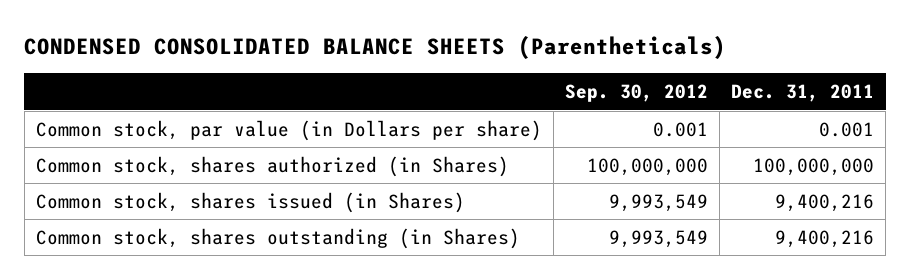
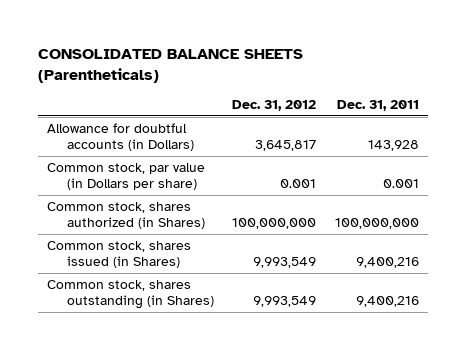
- CONDENSED CONSOLIDATED BALANCE SHEETS (Parentheticals)
+ CONSOLIDATED BALANCE SHEETS (Parentheticals)
- | Sep. 30, 2012 | Dec. 31, 2011
+ | Dec. 31, 2012 | Dec. 31, 2011
+ Allowance for doubtful accounts (in Dollars) | 3,645,817 | 143,928

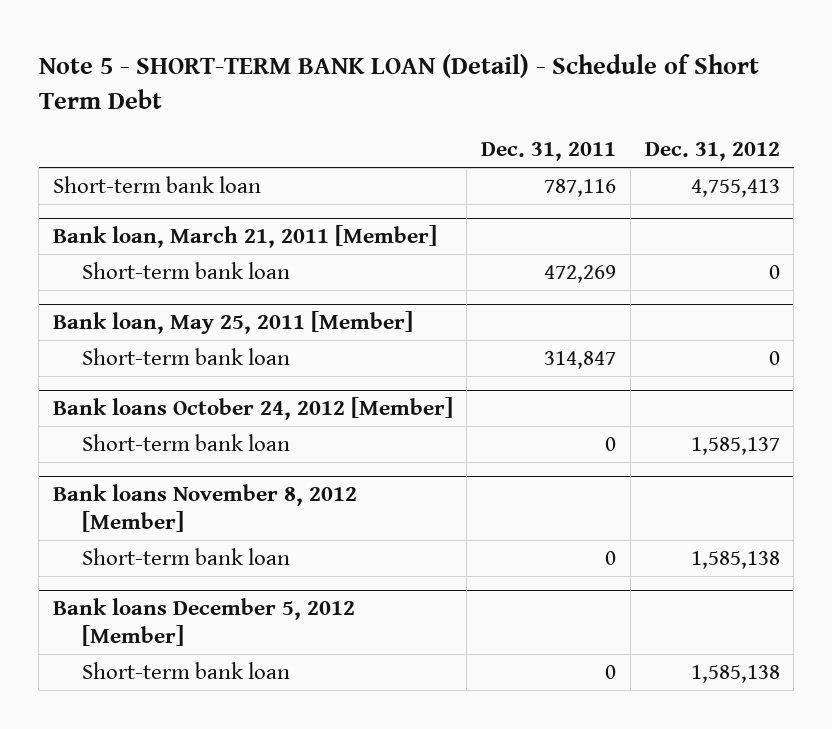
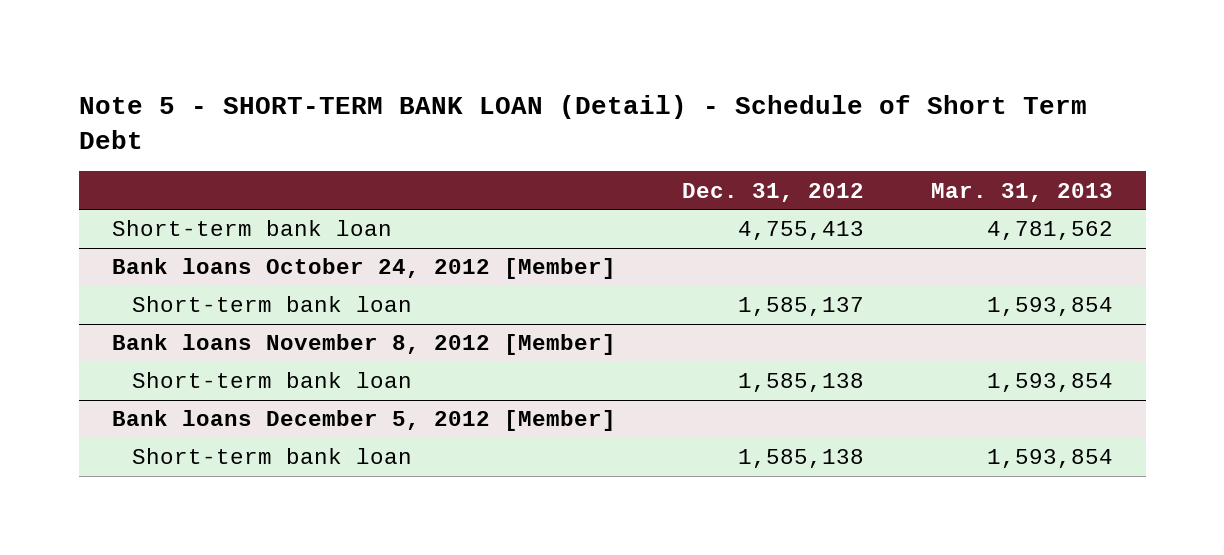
- | Dec. 31, 2011 | Dec. 31, 2012
+ | Dec. 31, 2012 | Mar. 31, 2013
- Bank loan, March 21, 2011 [Member]
- Short-term bank loan | 472,269 | 0
- Bank loan, May 25, 2011 [Member]
- Short-term bank loan | 314,847 | 0

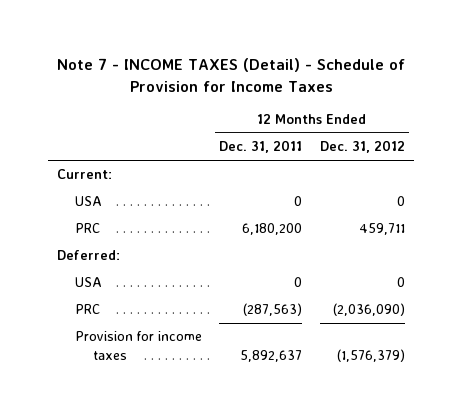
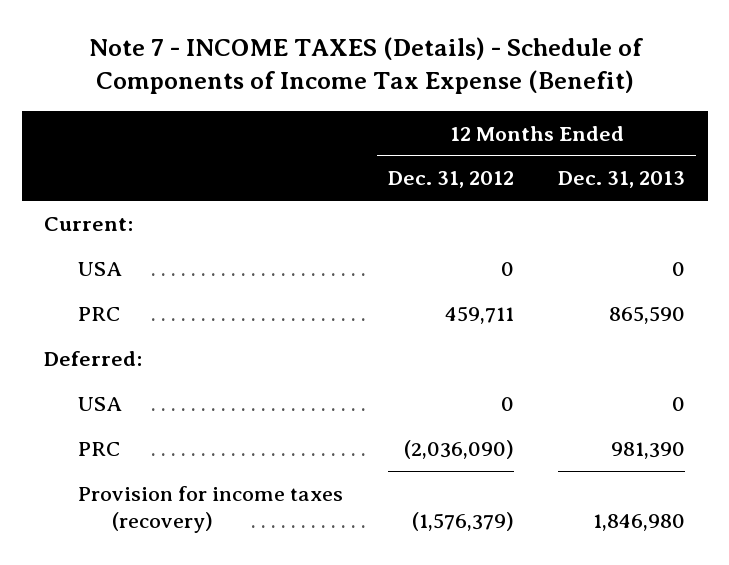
- Note 7 - INCOME TAXES (Detail) - Schedule of Provision for Income Taxes
+ Note 7 - INCOME TAXES (Details) - Schedule of Components of Income Tax Expense (Benefit)
- | 12 Months Ended Dec. 31, 2011 | 12 Months Ended Dec. 31, 2012
+ | 12 Months Ended Dec. 31, 2012 | 12 Months Ended Dec. 31, 2013
- Provision for income taxes | 5,892,637 | (1,576,379)
+ Provision for income taxes (recovery) | (1,576,379) | 1,846,980

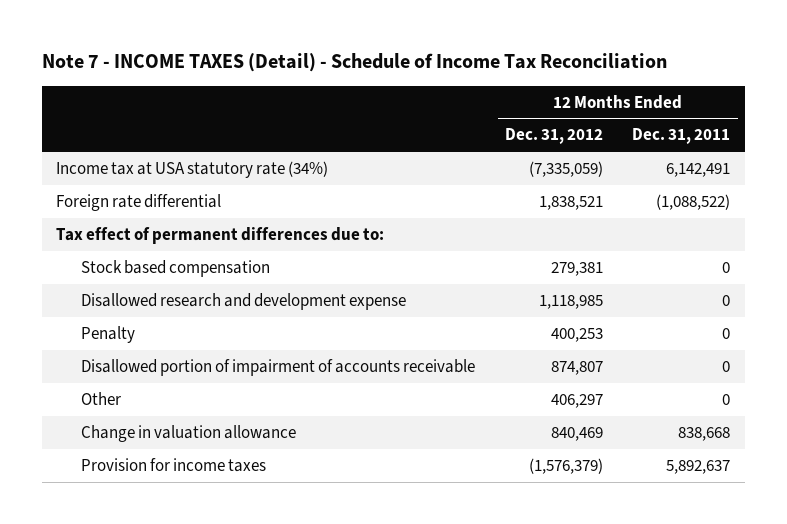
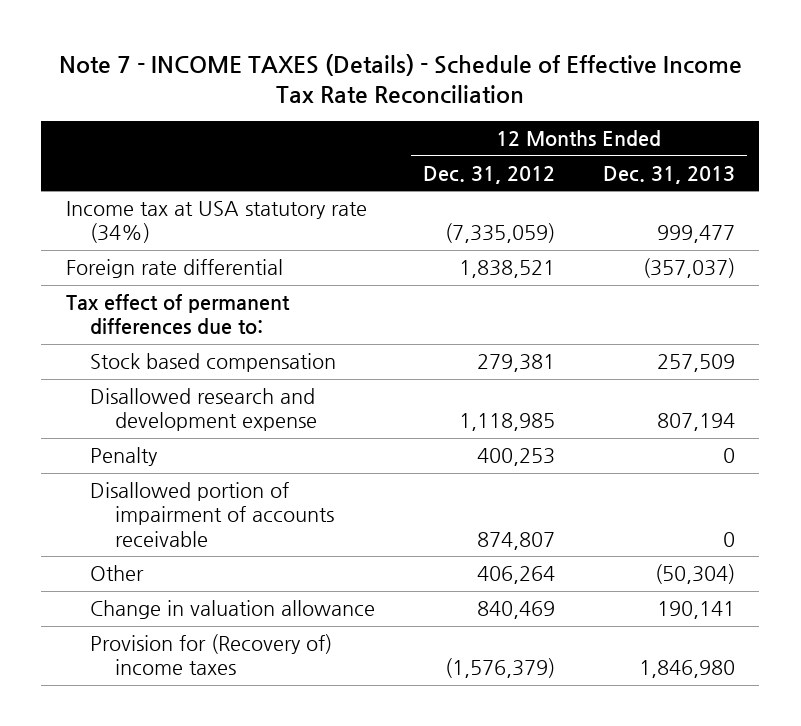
- Note 7 - INCOME TAXES (Detail) - Schedule of Income Tax Reconciliation
+ Note 7 - INCOME TAXES (Details) - Schedule of Effective Income Tax Rate Reconciliation
- | 12 Months Ended Dec. 31, 2012 | 12 Months Ended Dec. 31, 2011
+ | 12 Months Ended Dec. 31, 2012 | 12 Months Ended Dec. 31, 2013
- Other | 406,297 | 0
+ Other | 406,264 | (50,304)
- Provision for income taxes | (1,576,379) | 5,892,637
+ Provision for (Recovery of) income taxes | (1,576,379) | 1,846,980

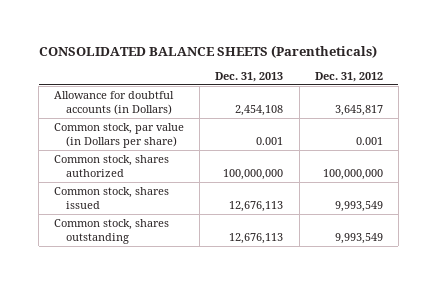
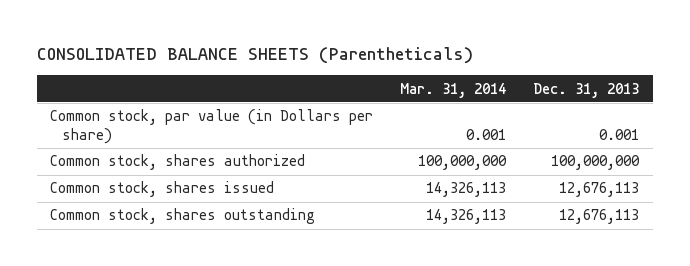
- | Dec. 31, 2013 | Dec. 31, 2012
+ | Mar. 31, 2014 | Dec. 31, 2013
- Allowance for doubtful accounts (in Dollars) | 2,454,108 | 3,645,817

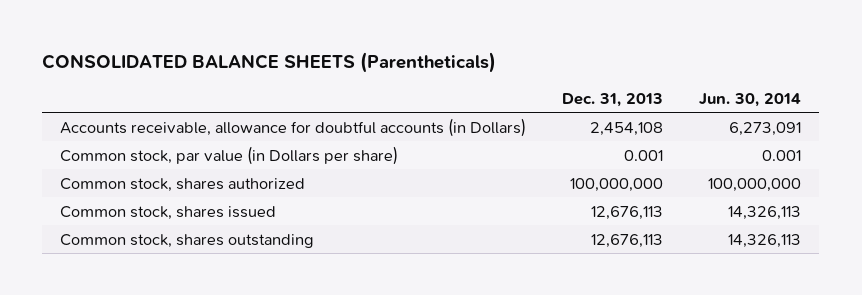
- | Mar. 31, 2014 | Dec. 31, 2013
+ | Dec. 31, 2013 | Jun. 30, 2014
+ Accounts receivable, allowance for doubtful accounts (in Dollars) | 2,454,108 | 6,273,091

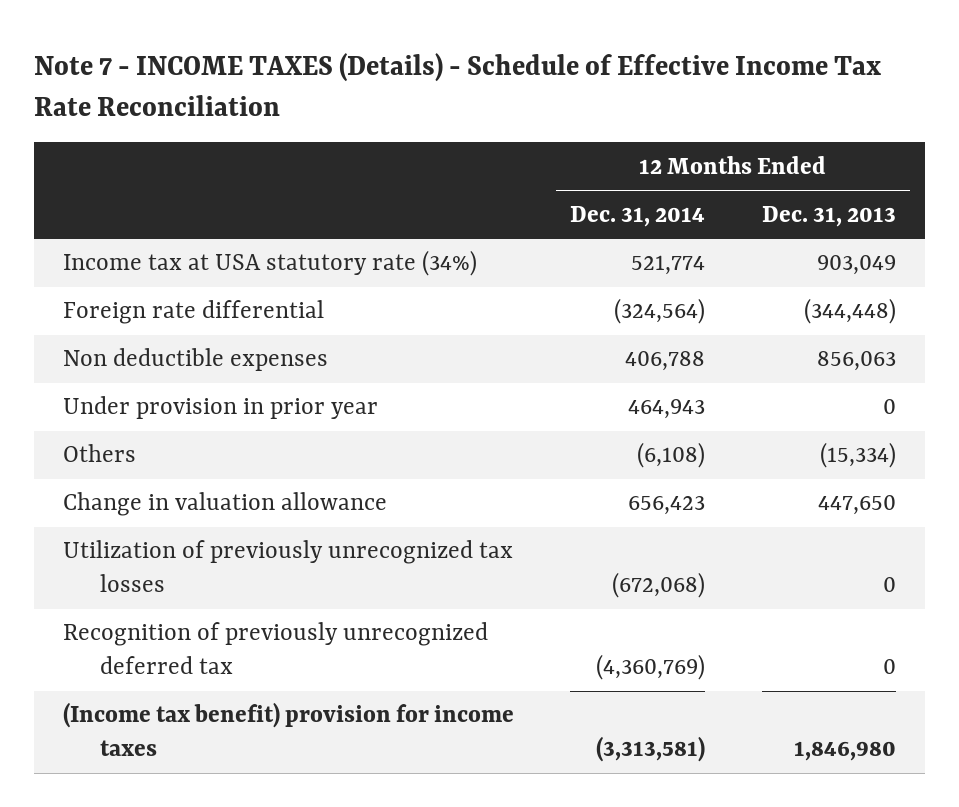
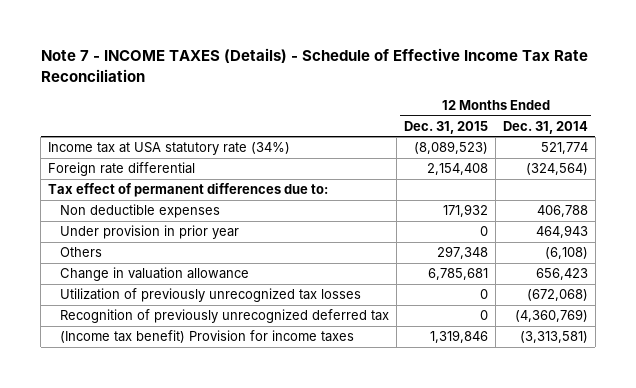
- | 12 Months Ended Dec. 31, 2014 | 12 Months Ended Dec. 31, 2013
+ | 12 Months Ended Dec. 31, 2015 | 12 Months Ended Dec. 31, 2014
+ Tax effect of permanent differences due to:
- (Income tax benefit) provision for income taxes | (3,313,581) | 1,846,980
+ (Income tax benefit) Provision for income taxes | 1,319,846 | (3,313,581)

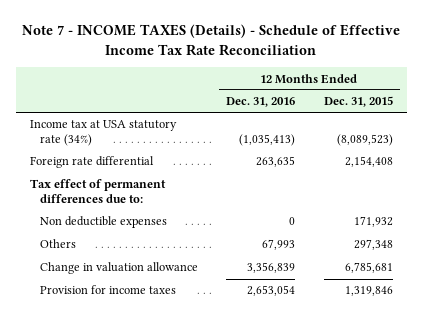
- | 12 Months Ended Dec. 31, 2015 | 12 Months Ended Dec. 31, 2014
+ | 12 Months Ended Dec. 31, 2016 | 12 Months Ended Dec. 31, 2015
- Under provision in prior year | 0 | 464,943
- Utilization of previously unrecognized tax losses | 0 | (672,068)
- Recognition of previously unrecognized deferred tax | 0 | (4,360,769)
- (Income tax benefit) Provision for income taxes | 1,319,846 | (3,313,581)
+ Provision for income taxes | 2,653,054 | 1,319,846

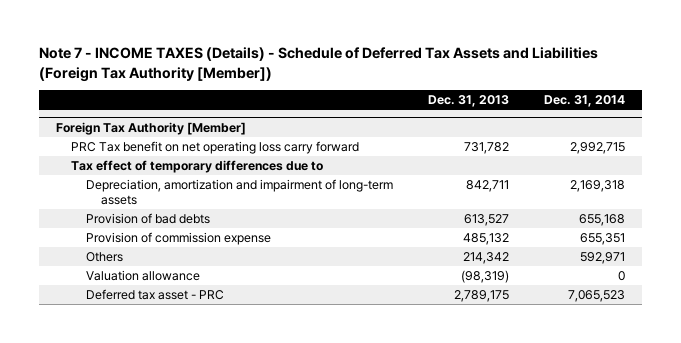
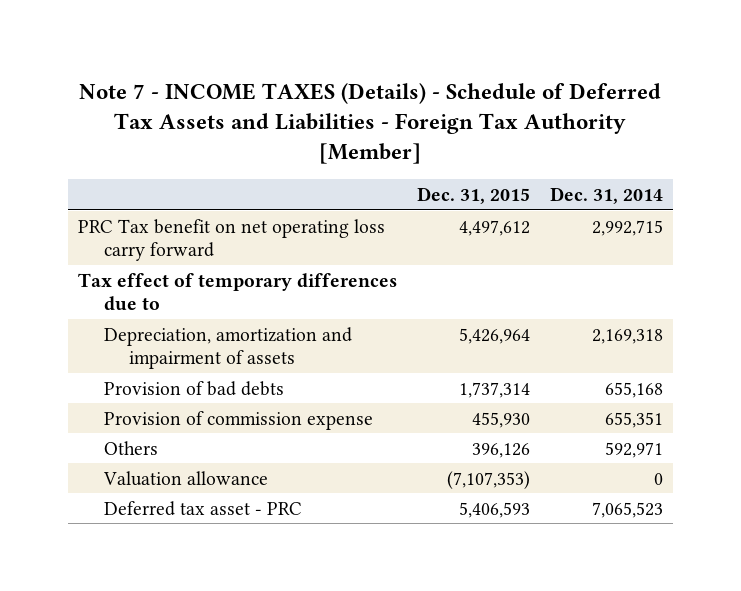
- Note 7 - INCOME TAXES (Details) - Schedule of Deferred Tax Assets and Liabilities (Foreign Tax Authority [Member])
+ Note 7 - INCOME TAXES (Details) - Schedule of Deferred Tax Assets and Liabilities - Foreign Tax Authority [Member]
- | Dec. 31, 2013 | Dec. 31, 2014
+ | Dec. 31, 2015 | Dec. 31, 2014
- Foreign Tax Authority [Member]
- Depreciation, amortization and impairment of long-term assets | 842,711 | 2,169,318
+ Depreciation, amortization and impairment of assets | 5,426,964 | 2,169,318

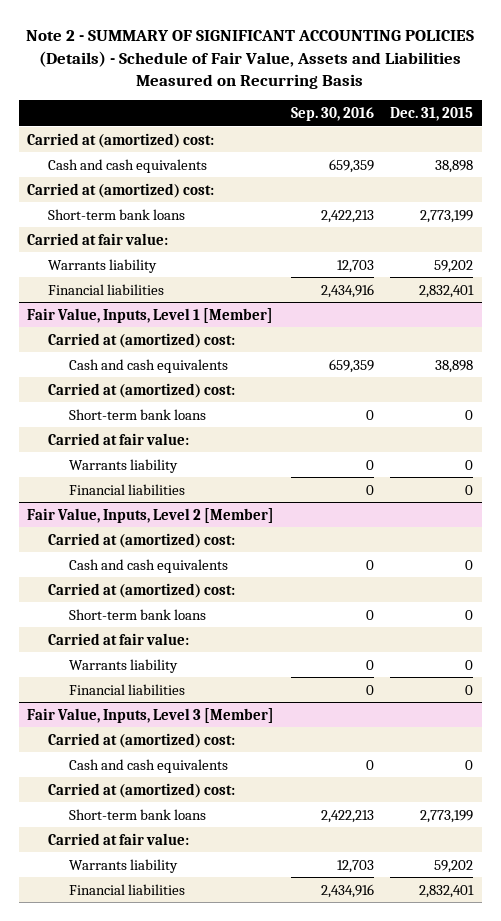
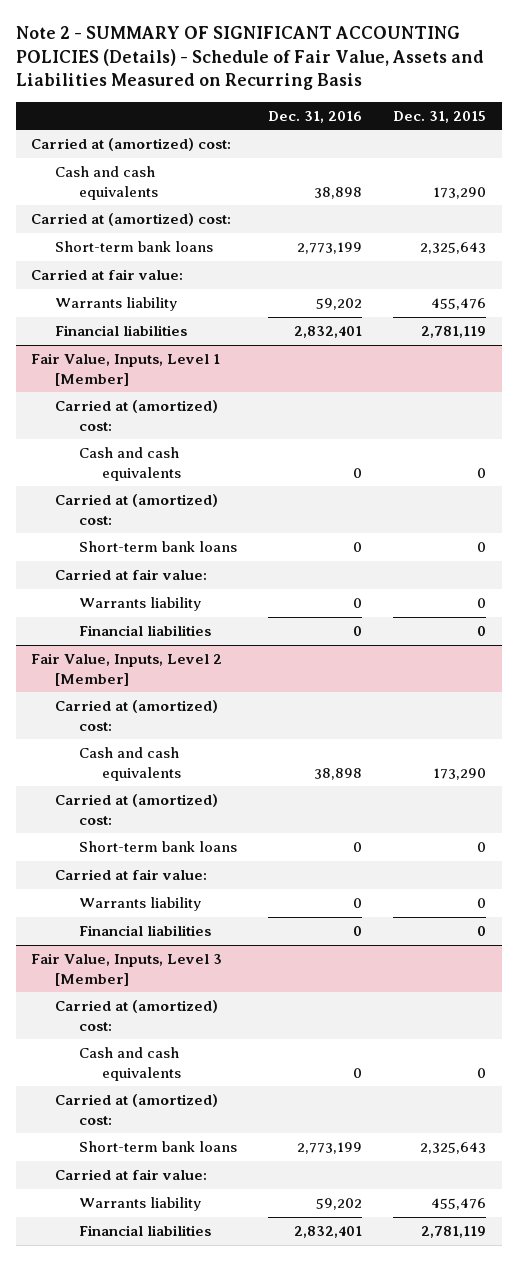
- | Sep. 30, 2016 | Dec. 31, 2015
+ | Dec. 31, 2016 | Dec. 31, 2015
- Cash and cash equivalents | 659,359 | 38,898
+ Cash and cash equivalents | 38,898 | 173,290
- Short-term bank loans | 2,422,213 | 2,773,199
+ Short-term bank loans | 2,773,199 | 2,325,643
- Warrants liability | 12,703 | 59,202
- Financial liabilities | 2,434,916 | 2,832,401
+ Warrants liability | 59,202 | 455,476
+ Financial liabilities | 2,832,401 | 2,781,119
@ Fair Value, Inputs, Level 1 [Member]
- Cash and cash equivalents | 659,359 | 38,898
+ Cash and cash equivalents | 0 | 0
@ Fair Value, Inputs, Level 2 [Member]
- Cash and cash equivalents | 0 | 0
+ Cash and cash equivalents | 38,898 | 173,290
@ Fair Value, Inputs, Level 3 [Member]
- Short-term bank loans | 2,422,213 | 2,773,199
+ Short-term bank loans | 2,773,199 | 2,325,643
- Warrants liability | 12,703 | 59,202
- Financial liabilities | 2,434,916 | 2,832,401
+ Warrants liability | 59,202 | 455,476
+ Financial liabilities | 2,832,401 | 2,781,119

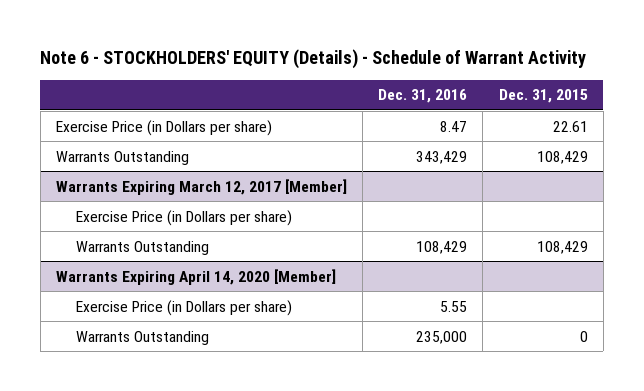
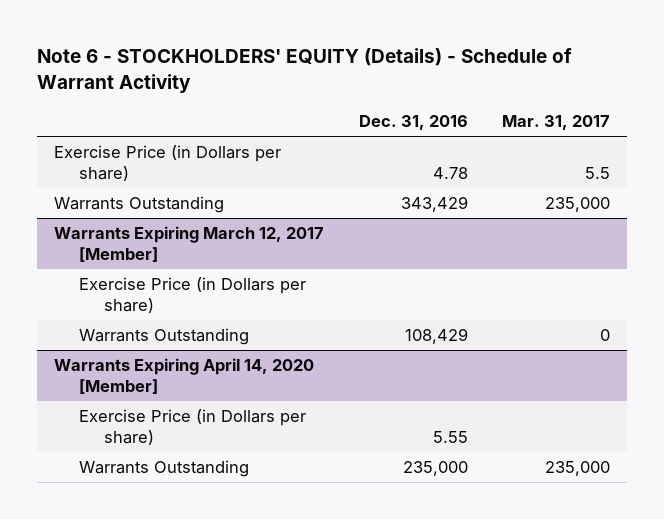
- | Dec. 31, 2016 | Dec. 31, 2015
+ | Dec. 31, 2016 | Mar. 31, 2017
- Exercise Price (in Dollars per share) | 8.47 | 22.61
+ Exercise Price (in Dollars per share) | 4.78 | 5.5

